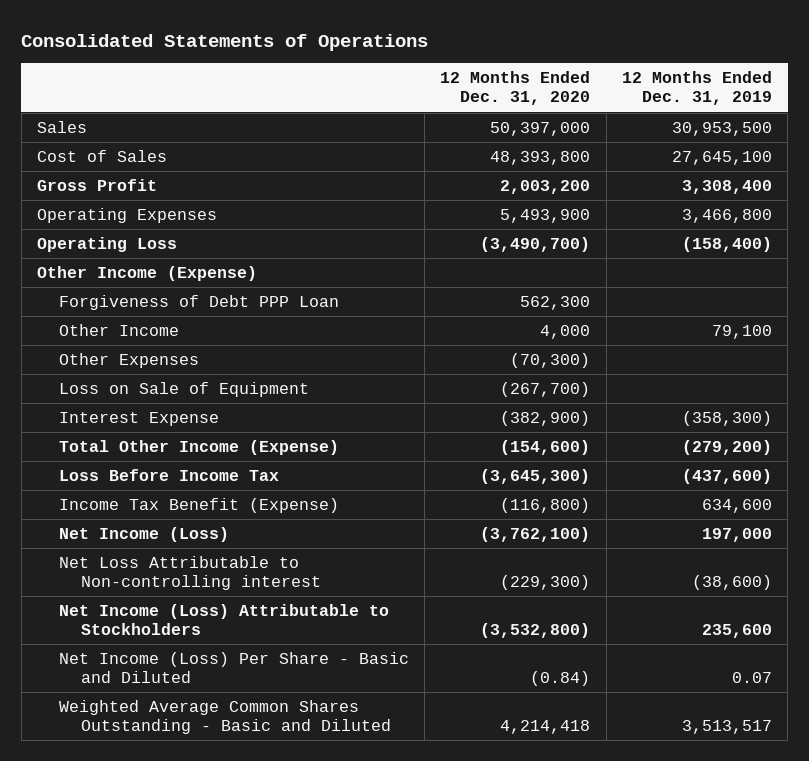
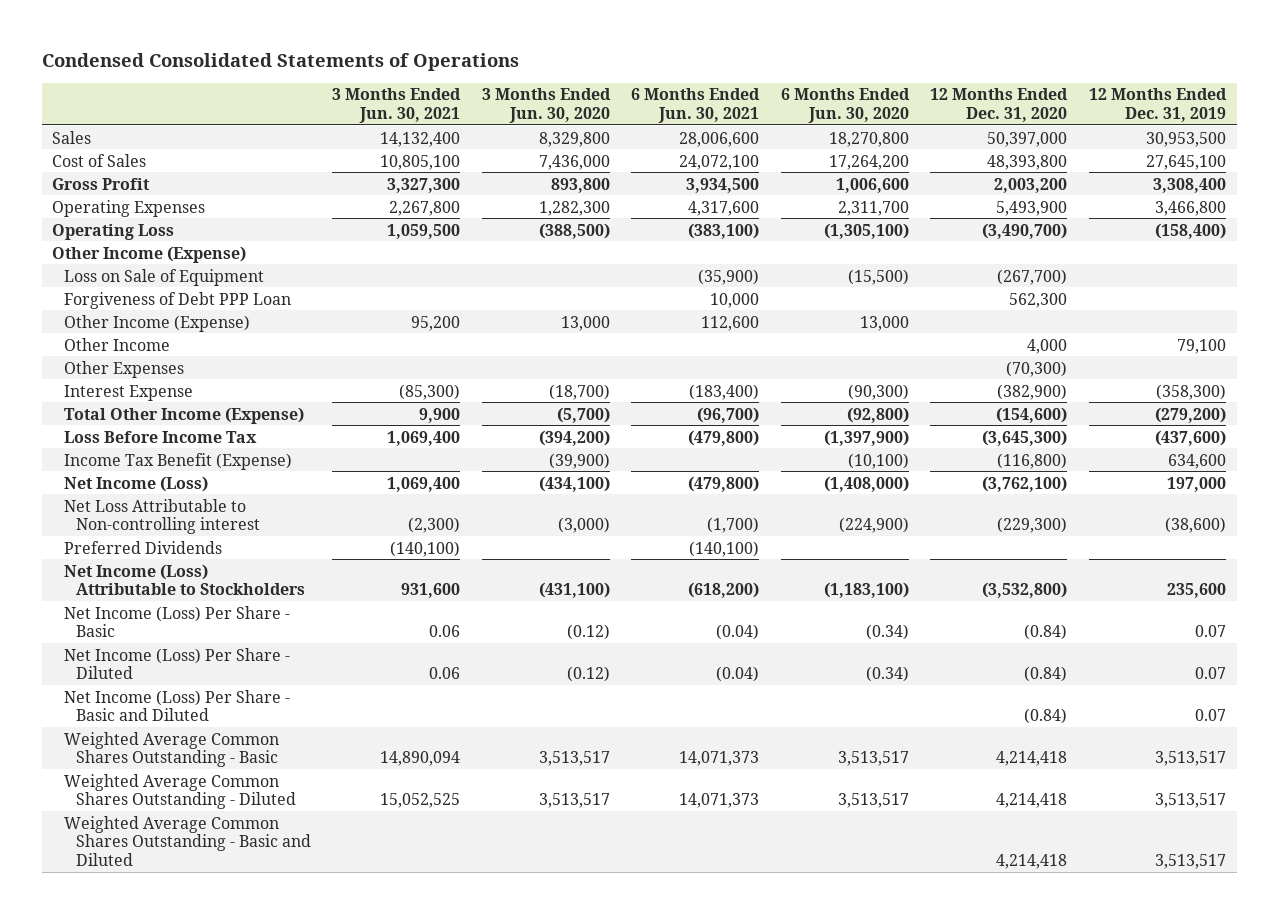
- Consolidated Statements of Operations
+ Condensed Consolidated Statements of Operations
- | 12 Months Ended Dec. 31, 2020 | 12 Months Ended Dec. 31, 2019
+ | 3 Months Ended Jun. 30, 2021 | 3 Months Ended Jun. 30, 2020 | 6 Months Ended Jun. 30, 2021 | 6 Months Ended Jun. 30, 2020 | 12 Months Ended Dec. 31, 2020 | 12 Months Ended Dec. 31, 2019
moved up: Loss on Sale of Equipment | | | (35,900) | (15,500) | (267,700) |
+ Other Income (Expense) | 95,200 | 13,000 | 112,600 | 13,000 | |
+ Preferred Dividends | (140,100) | | (140,100) | | |
+ Net Income (Loss) Per Share - Basic | 0.06 | (0.12) | (0.04) | (0.34) | (0.84) | 0.07
+ Net Income (Loss) Per Share - Diluted | 0.06 | (0.12) | (0.04) | (0.34) | (0.84) | 0.07
+ Weighted Average Common Shares Outstanding - Basic | 14,890,094 | 3,513,517 | 14,071,373 | 3,513,517 | 4,214,418 | 3,513,517
+ Weighted Average Common Shares Outstanding - Diluted | 15,052,525 | 3,513,517 | 14,071,373 | 3,513,517 | 4,214,418 | 3,513,517

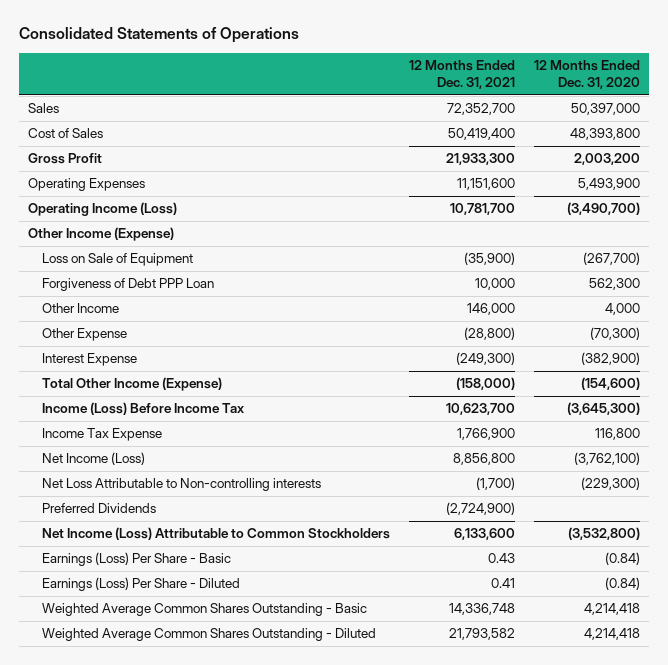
- Condensed Consolidated Statements of Operations
+ Consolidated Statements of Operations
- | 3 Months Ended Jun. 30, 2021 | 3 Months Ended Jun. 30, 2020 | 6 Months Ended Jun. 30, 2021 | 6 Months Ended Jun. 30, 2020 | 12 Months Ended Dec. 31, 2020 | 12 Months Ended Dec. 31, 2019
+ | 12 Months Ended Dec. 31, 2021 | 12 Months Ended Dec. 31, 2020
- Operating Loss | 1,059,500 | (388,500) | (383,100) | (1,305,100) | (3,490,700) | (158,400)
+ Operating Income (Loss) | 10,781,700 | (3,490,700)
- Other Income (Expense) | 95,200 | 13,000 | 112,600 | 13,000 | |
- Other Expenses | | | | | (70,300) |
+ Other Expense | (28,800) | (70,300)
- Loss Before Income Tax | 1,069,400 | (394,200) | (479,800) | (1,397,900) | (3,645,300) | (437,600)
- Income Tax Benefit (Expense) | | (39,900) | | (10,100) | (116,800) | 634,600
+ Income (Loss) Before Income Tax | 10,623,700 | (3,645,300)
+ Income Tax Expense | 1,766,900 | 116,800
- Net Loss Attributable to Non-controlling interest | (2,300) | (3,000) | (1,700) | (224,900) | (229,300) | (38,600)
+ Net Loss Attributable to Non-controlling interests | (1,700) | (229,300)
- Net Income (Loss) Attributable to Stockholders | 931,600 | (431,100) | (618,200) | (1,183,100) | (3,532,800) | 235,600
- Net Income (Loss) Per Share - Basic | 0.06 | (0.12) | (0.04) | (0.34) | (0.84) | 0.07
- Net Income (Loss) Per Share - Diluted | 0.06 | (0.12) | (0.04) | (0.34) | (0.84) | 0.07
- Net Income (Loss) Per Share - Basic and Diluted | | | | | (0.84) | 0.07
+ Net Income (Loss) Attributable to Common Stockholders | 6,133,600 | (3,532,800)
+ Earnings (Loss) Per Share - Basic | 0.43 | (0.84)
+ Earnings (Loss) Per Share - Diluted | 0.41 | (0.84)
- Weighted Average Common Shares Outstanding - Basic and Diluted | | | | | 4,214,418 | 3,513,517

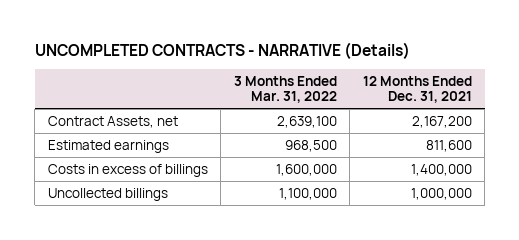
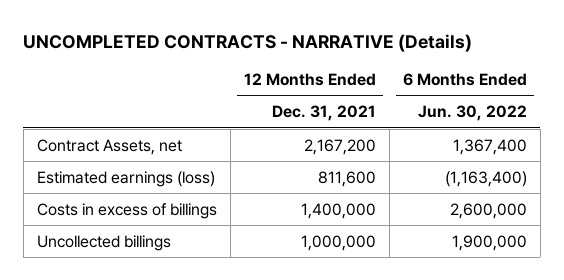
- | 3 Months Ended Mar. 31, 2022 | 12 Months Ended Dec. 31, 2021
+ | 12 Months Ended Dec. 31, 2021 | 6 Months Ended Jun. 30, 2022
- Estimated earnings | 968,500 | 811,600
+ Estimated earnings (loss) | 811,600 | (1,163,400)

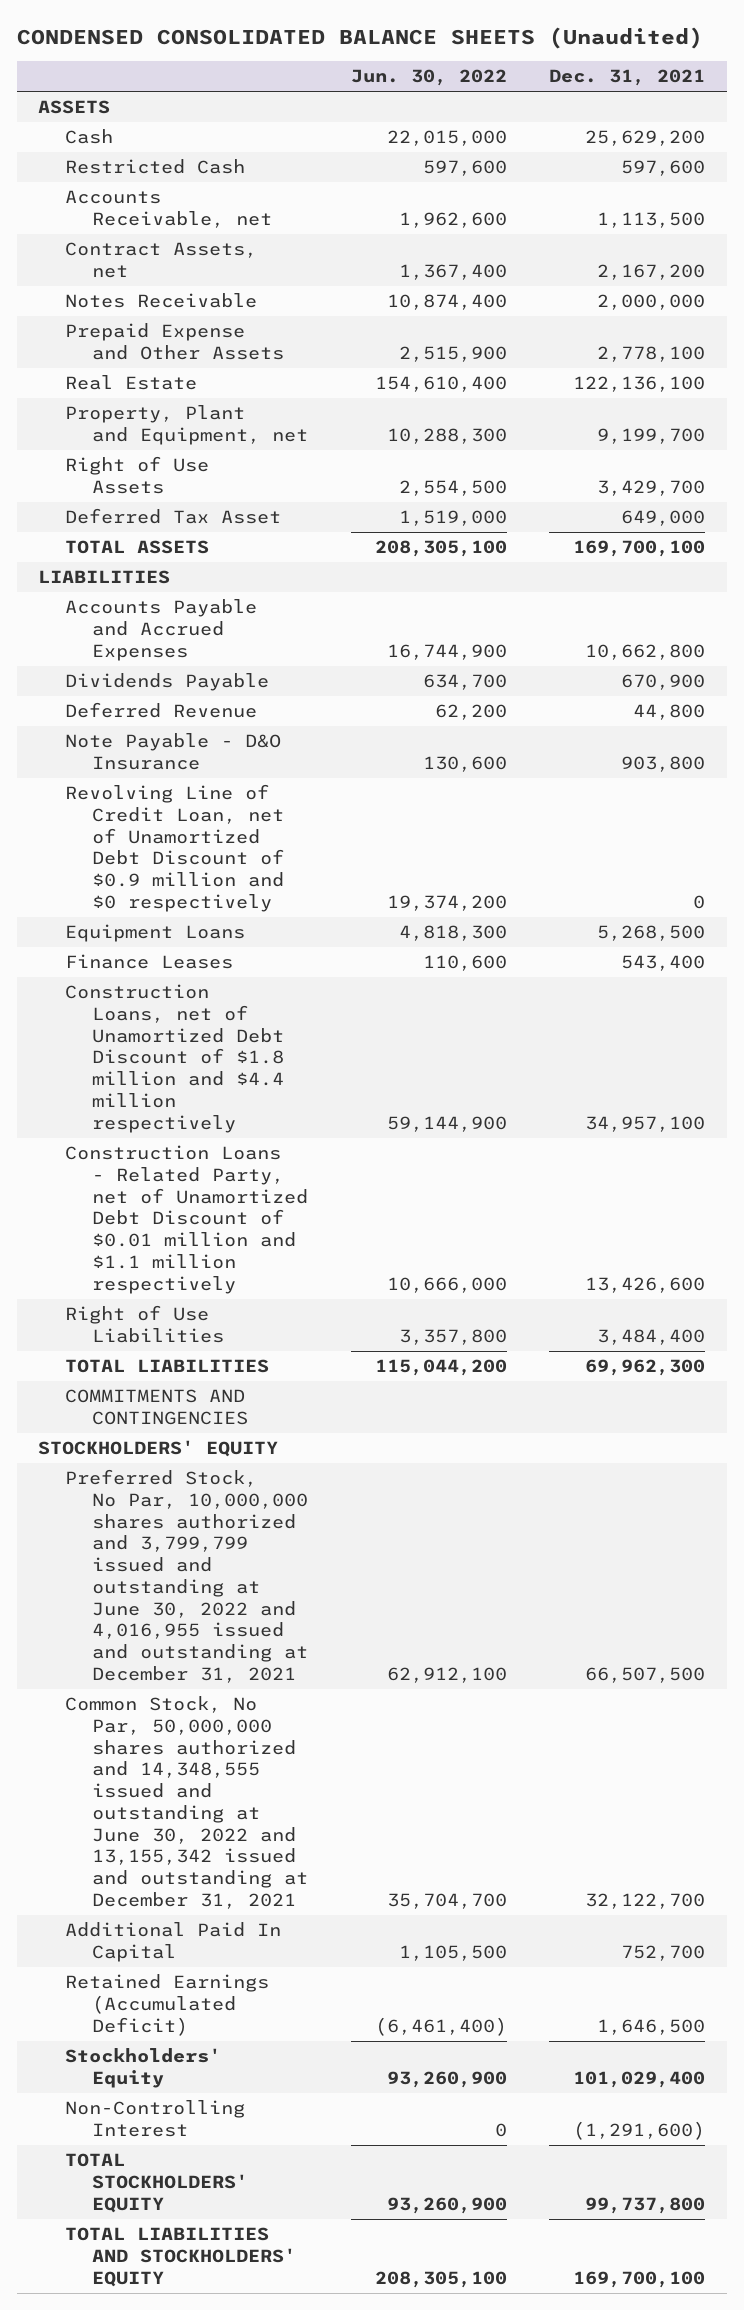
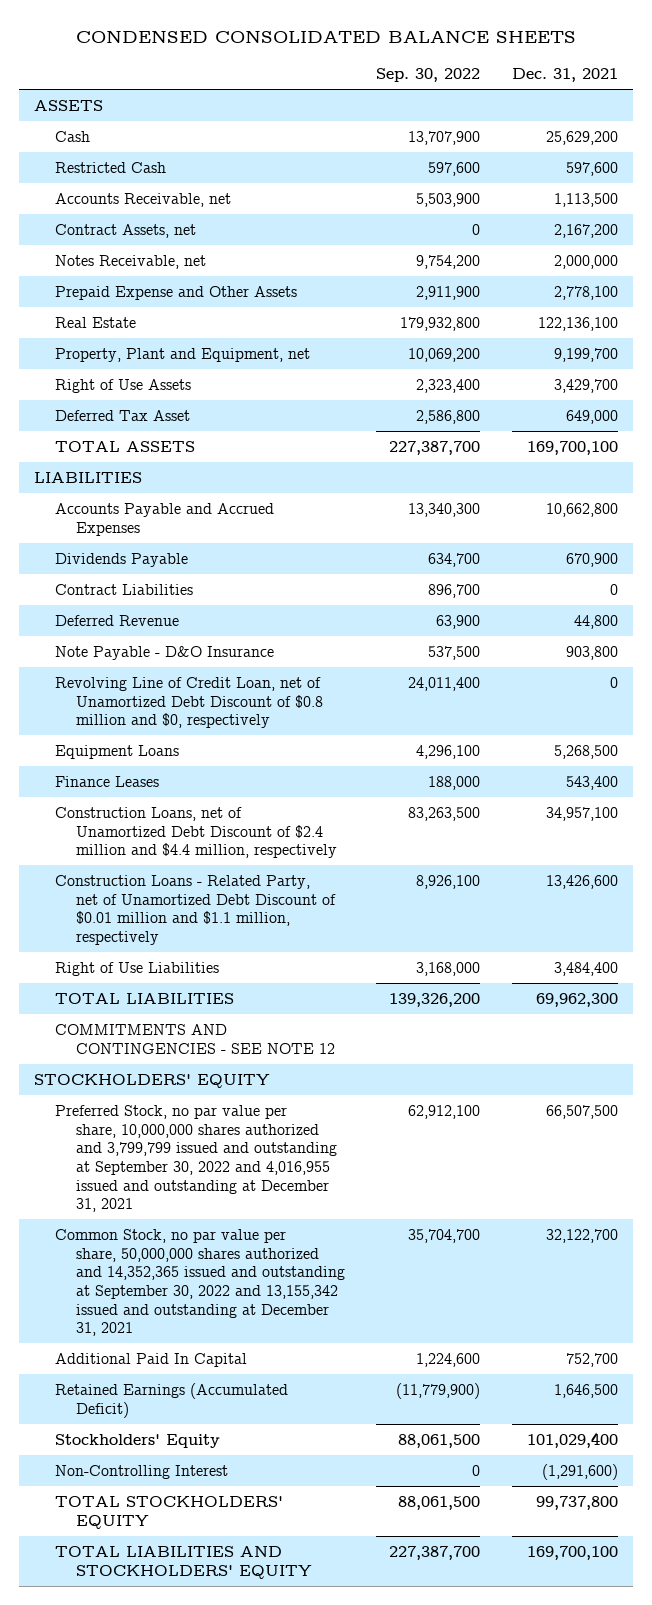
- CONDENSED CONSOLIDATED BALANCE SHEETS (Unaudited)
+ CONDENSED CONSOLIDATED BALANCE SHEETS
- | Jun. 30, 2022 | Dec. 31, 2021
+ | Sep. 30, 2022 | Dec. 31, 2021
- Notes Receivable | 10,874,400 | 2,000,000
+ Notes Receivable, net | 9,754,200 | 2,000,000
+ Contract Liabilities | 896,700 | 0
- Revolving Line of Credit Loan, net of Unamortized Debt Discount of $0.9 million and $0 respectively | 19,374,200 | 0
+ Revolving Line of Credit Loan, net of Unamortized Debt Discount of $0.8 million and $0, respectively | 24,011,400 | 0
- Construction Loans, net of Unamortized Debt Discount of $1.8 million and $4.4 million respectively | 59,144,900 | 34,957,100
- Construction Loans - Related Party, net of Unamortized Debt Discount of $0.01 million and $1.1 million respectively | 10,666,000 | 13,426,600
+ Construction Loans, net of Unamortized Debt Discount of $2.4 million and $4.4 million, respectively | 83,263,500 | 34,957,100
+ Construction Loans - Related Party, net of Unamortized Debt Discount of $0.01 million and $1.1 million, respectively | 8,926,100 | 13,426,600
- COMMITMENTS AND CONTINGENCIES
+ COMMITMENTS AND CONTINGENCIES - SEE NOTE 12
- Preferred Stock, No Par, 10,000,000 shares authorized and 3,799,799 issued and outstanding at June 30, 2022 and 4,016,955 issued and outstanding at December 31, 2021 | 62,912,100 | 66,507,500
- Common Stock, No Par, 50,000,000 shares authorized and 14,348,555 issued and outstanding at June 30, 2022 and 13,155,342 issued and outstanding at December 31, 2021 | 35,704,700 | 32,122,700
+ Preferred Stock, no par value per share, 10,000,000 shares authorized and 3,799,799 issued and outstanding at September 30, 2022 and 4,016,955 issued and outstanding at December 31, 2021 | 62,912,100 | 66,507,500
+ Common Stock, no par value per share, 50,000,000 shares authorized and 14,352,365 issued and outstanding at September 30, 2022 and 13,155,342 issued and outstanding at December 31, 2021 | 35,704,700 | 32,122,700

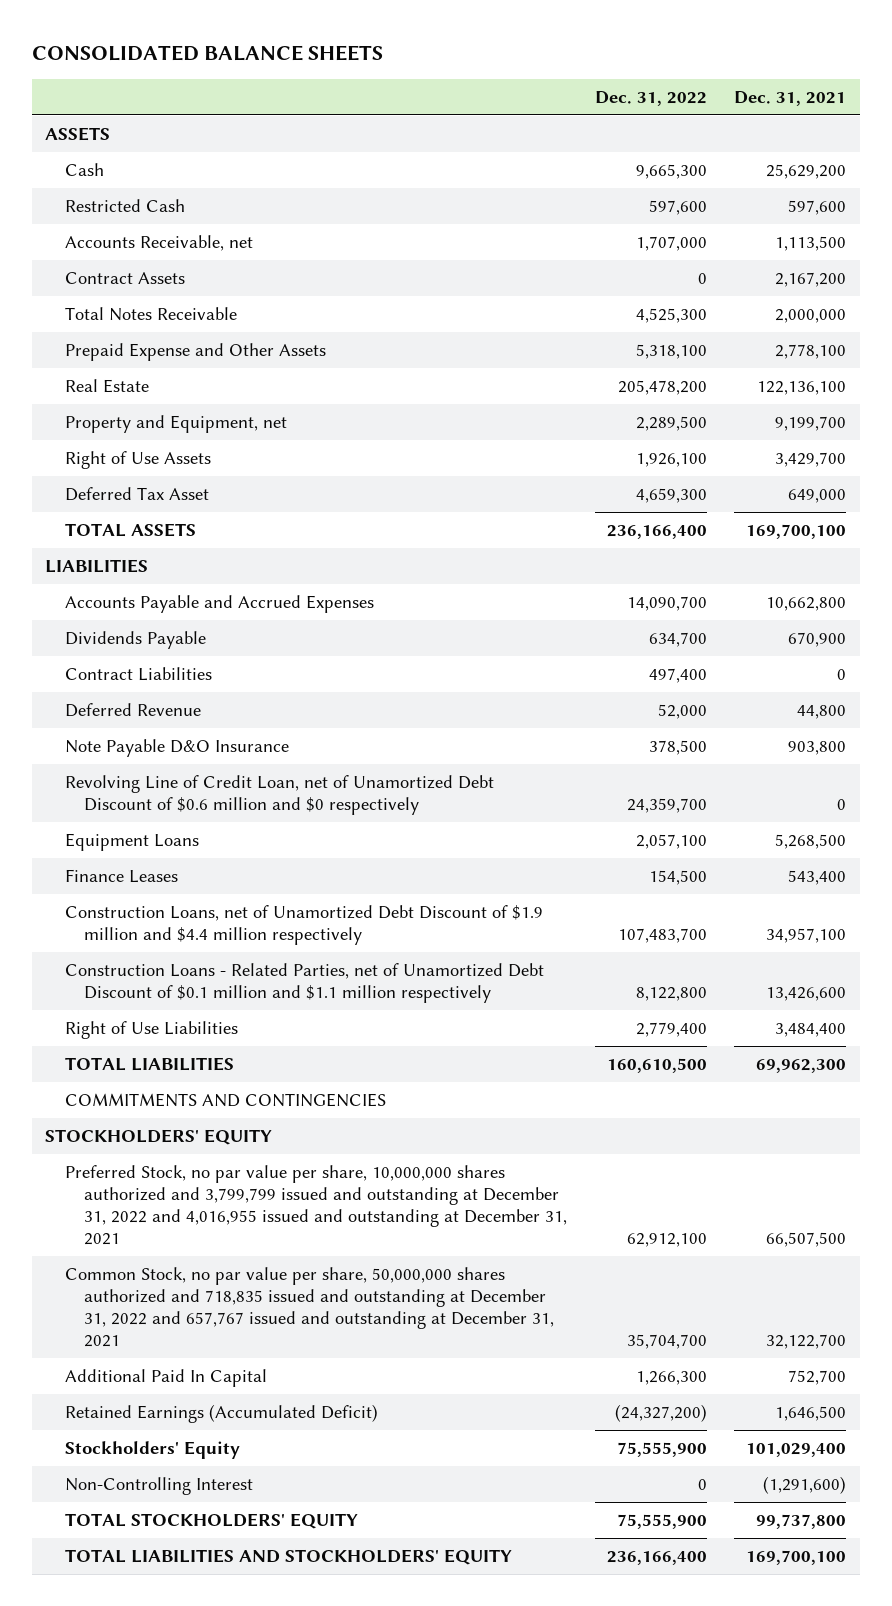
- CONDENSED CONSOLIDATED BALANCE SHEETS
+ CONSOLIDATED BALANCE SHEETS
- | Sep. 30, 2022 | Dec. 31, 2021
+ | Dec. 31, 2022 | Dec. 31, 2021
- Contract Assets, net | 0 | 2,167,200
- Notes Receivable, net | 9,754,200 | 2,000,000
+ Contract Assets | 0 | 2,167,200
+ Total Notes Receivable | 4,525,300 | 2,000,000
- Property, Plant and Equipment, net | 10,069,200 | 9,199,700
+ Property and Equipment, net | 2,289,500 | 9,199,700
- Note Payable - D&O Insurance | 537,500 | 903,800
- Revolving Line of Credit Loan, net of Unamortized Debt Discount of $0.8 million and $0, respectively | 24,011,400 | 0
+ Note Payable D&O Insurance | 378,500 | 903,800
+ Revolving Line of Credit Loan, net of Unamortized Debt Discount of $0.6 million and $0 respectively | 24,359,700 | 0
- Construction Loans, net of Unamortized Debt Discount of $2.4 million and $4.4 million, respectively | 83,263,500 | 34,957,100
- Construction Loans - Related Party, net of Unamortized Debt Discount of $0.01 million and $1.1 million, respectively | 8,926,100 | 13,426,600
+ Construction Loans, net of Unamortized Debt Discount of $1.9 million and $4.4 million respectively | 107,483,700 | 34,957,100
+ Construction Loans - Related Parties, net of Unamortized Debt Discount of $0.1 million and $1.1 million respectively | 8,122,800 | 13,426,600
- COMMITMENTS AND CONTINGENCIES - SEE NOTE 12
+ COMMITMENTS AND CONTINGENCIES
- Preferred Stock, no par value per share, 10,000,000 shares authorized and 3,799,799 issued and outstanding at September 30, 2022 and 4,016,955 issued and outstanding at December 31, 2021 | 62,912,100 | 66,507,500
- Common Stock, no par value per share, 50,000,000 shares authorized and 14,352,365 issued and outstanding at September 30, 2022 and 13,155,342 issued and outstanding at December 31, 2021 | 35,704,700 | 32,122,700
+ Preferred Stock, no par value per share, 10,000,000 shares authorized and 3,799,799 issued and outstanding at December 31, 2022 and 4,016,955 issued and outstanding at December 31, 2021 | 62,912,100 | 66,507,500
+ Common Stock, no par value per share, 50,000,000 shares authorized and 718,835 issued and outstanding at December 31, 2022 and 657,767 issued and outstanding at December 31, 2021 | 35,704,700 | 32,122,700

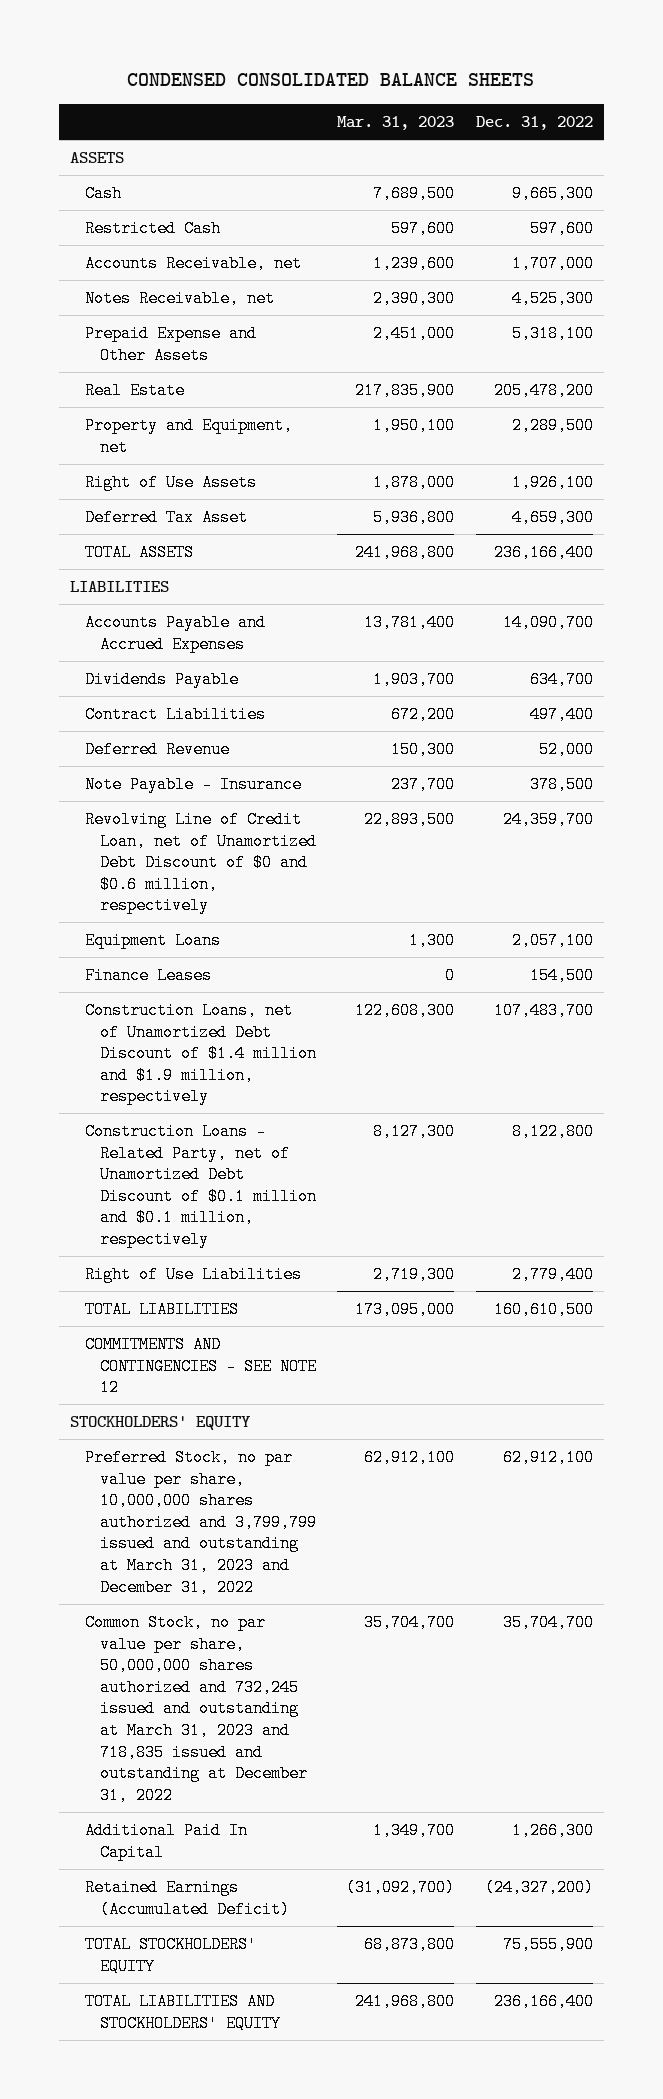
- CONSOLIDATED BALANCE SHEETS
+ CONDENSED CONSOLIDATED BALANCE SHEETS
- | Dec. 31, 2022 | Dec. 31, 2021
+ | Mar. 31, 2023 | Dec. 31, 2022
- Contract Assets | 0 | 2,167,200
- Total Notes Receivable | 4,525,300 | 2,000,000
+ Notes Receivable, net | 2,390,300 | 4,525,300
- Note Payable D&O Insurance | 378,500 | 903,800
- Revolving Line of Credit Loan, net of Unamortized Debt Discount of $0.6 million and $0 respectively | 24,359,700 | 0
+ Note Payable - Insurance | 237,700 | 378,500
+ Revolving Line of Credit Loan, net of Unamortized Debt Discount of $0 and $0.6 million, respectively | 22,893,500 | 24,359,700
- Construction Loans, net of Unamortized Debt Discount of $1.9 million and $4.4 million respectively | 107,483,700 | 34,957,100
- Construction Loans - Related Parties, net of Unamortized Debt Discount of $0.1 million and $1.1 million respectively | 8,122,800 | 13,426,600
+ Construction Loans, net of Unamortized Debt Discount of $1.4 million and $1.9 million, respectively | 122,608,300 | 107,483,700
+ Construction Loans - Related Party, net of Unamortized Debt Discount of $0.1 million and $0.1 million, respectively | 8,127,300 | 8,122,800
- COMMITMENTS AND CONTINGENCIES
+ COMMITMENTS AND CONTINGENCIES - SEE NOTE 12
- Preferred Stock, no par value per share, 10,000,000 shares authorized and 3,799,799 issued and outstanding at December 31, 2022 and 4,016,955 issued and outstanding at December 31, 2021 | 62,912,100 | 66,507,500
- Common Stock, no par value per share, 50,000,000 shares authorized and 718,835 issued and outstanding at December 31, 2022 and 657,767 issued and outstanding at December 31, 2021 | 35,704,700 | 32,122,700
+ Preferred Stock, no par value per share, 10,000,000 shares authorized and 3,799,799 issued and outstanding at March 31, 2023 and December 31, 2022 | 62,912,100 | 62,912,100
+ Common Stock, no par value per share, 50,000,000 shares authorized and 732,245 issued and outstanding at March 31, 2023 and 718,835 issued and outstanding at December 31, 2022 | 35,704,700 | 35,704,700
- Stockholders' Equity | 75,555,900 | 101,029,400
- Non-Controlling Interest | 0 | (1,291,600)

